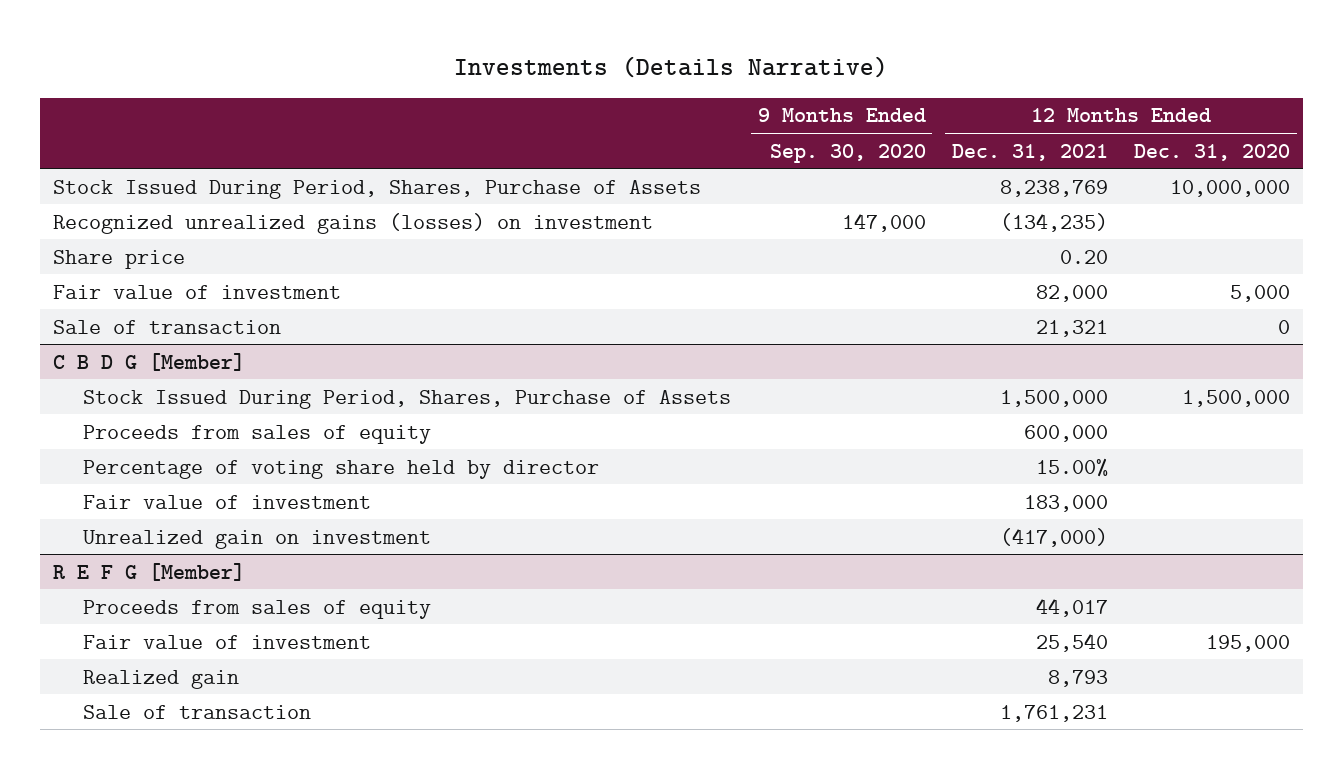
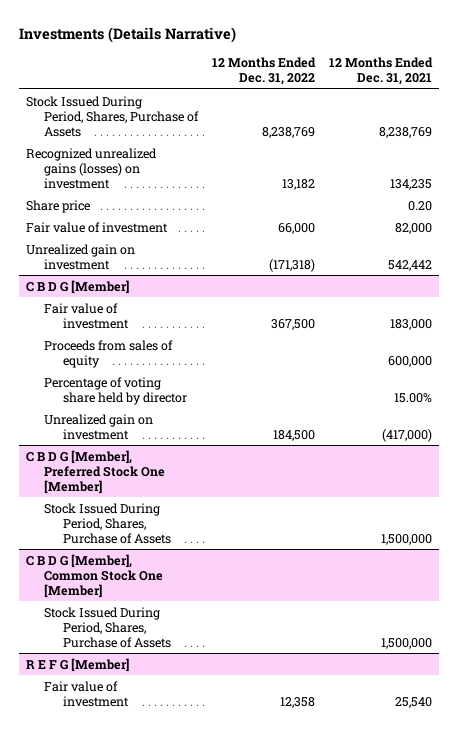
- | 9 Months Ended Sep. 30, 2020 | 12 Months Ended Dec. 31, 2021 | 12 Months Ended Dec. 31, 2020
+ | 12 Months Ended Dec. 31, 2022 | 12 Months Ended Dec. 31, 2021
- Recognized unrealized gains (losses) on investment | 147,000 | (134,235) |
+ Recognized unrealized gains (losses) on investment | 13,182 | 134,235
- Sale of transaction | | 21,321 | 0
+ Unrealized gain on investment | (171,318) | 542,442
@ C B D G [Member]
- Stock Issued During Period, Shares, Purchase of Assets | | 1,500,000 | 1,500,000
moved up: Fair value of investment | 367,500 | 183,000
+ C B D G [Member], Preferred Stock One [Member]
+ Stock Issued During Period, Shares, Purchase of Assets | | 1,500,000
+ C B D G [Member], Common Stock One [Member]
+ Stock Issued During Period, Shares, Purchase of Assets | | 1,500,000
@ R E F G [Member]
- Proceeds from sales of equity | | 44,017 |
- Realized gain | | 8,793 |
- Sale of transaction | | 1,761,231 |

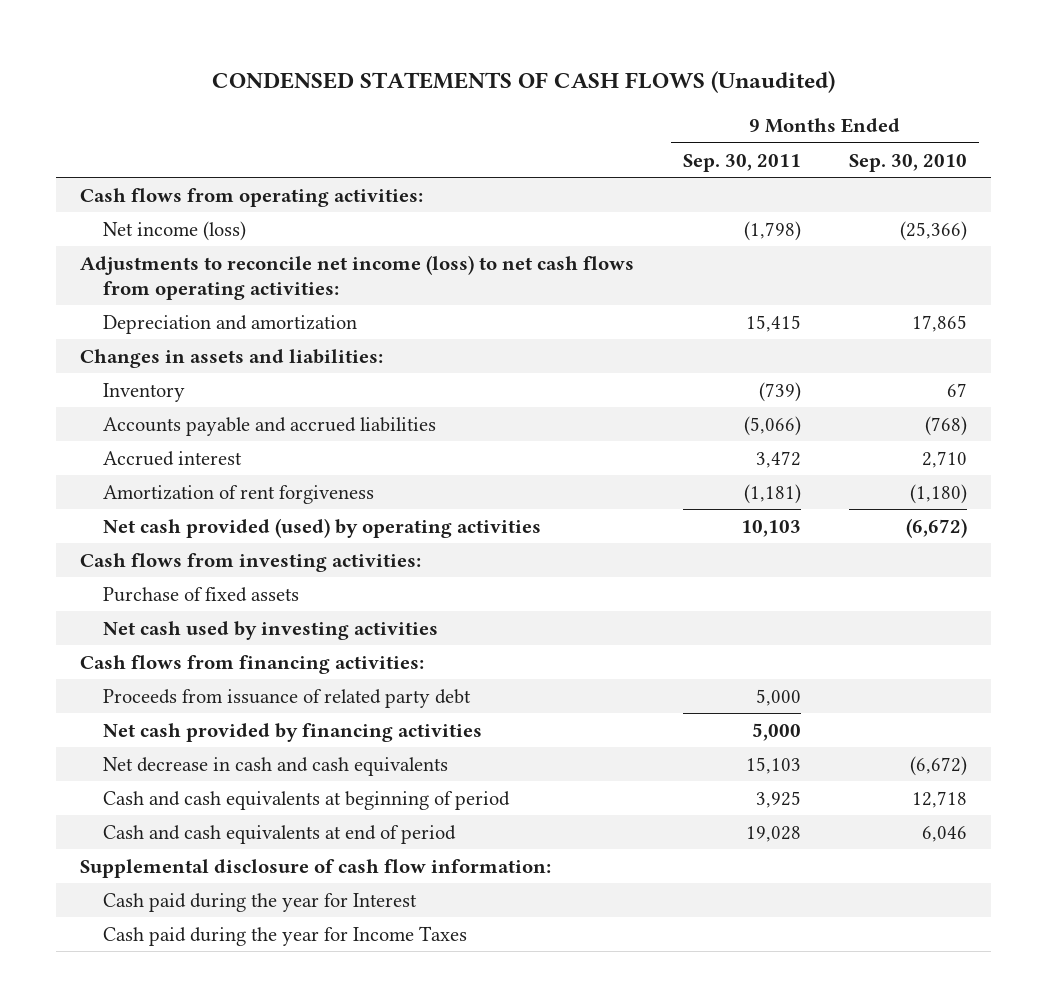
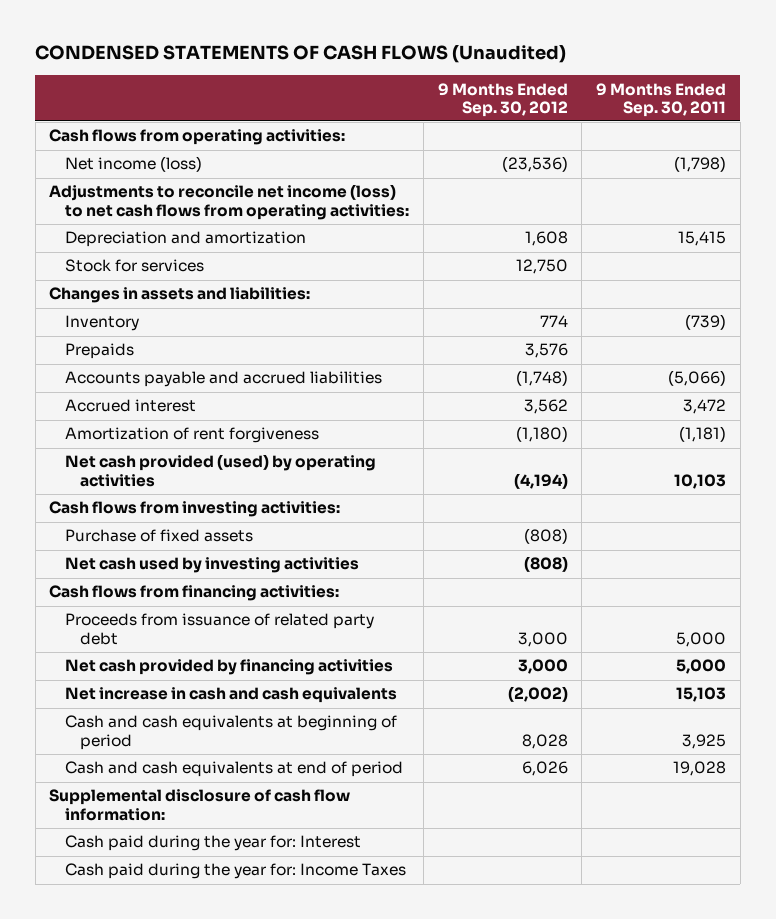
- | 9 Months Ended Sep. 30, 2011 | 9 Months Ended Sep. 30, 2010
+ | 9 Months Ended Sep. 30, 2012 | 9 Months Ended Sep. 30, 2011
+ Stock for services | 12,750 |
+ Prepaids | 3,576 |
- Net decrease in cash and cash equivalents | 15,103 | (6,672)
+ Net increase in cash and cash equivalents | (2,002) | 15,103
- Cash paid during the year for Interest
- Cash paid during the year for Income Taxes
+ Cash paid during the year for: Interest
+ Cash paid during the year for: Income Taxes

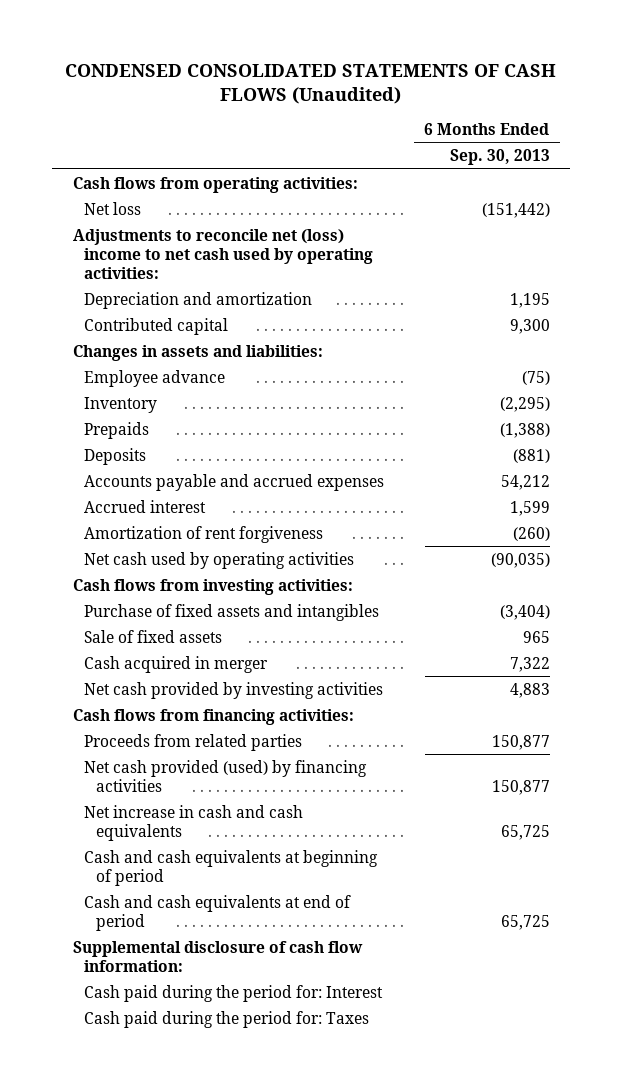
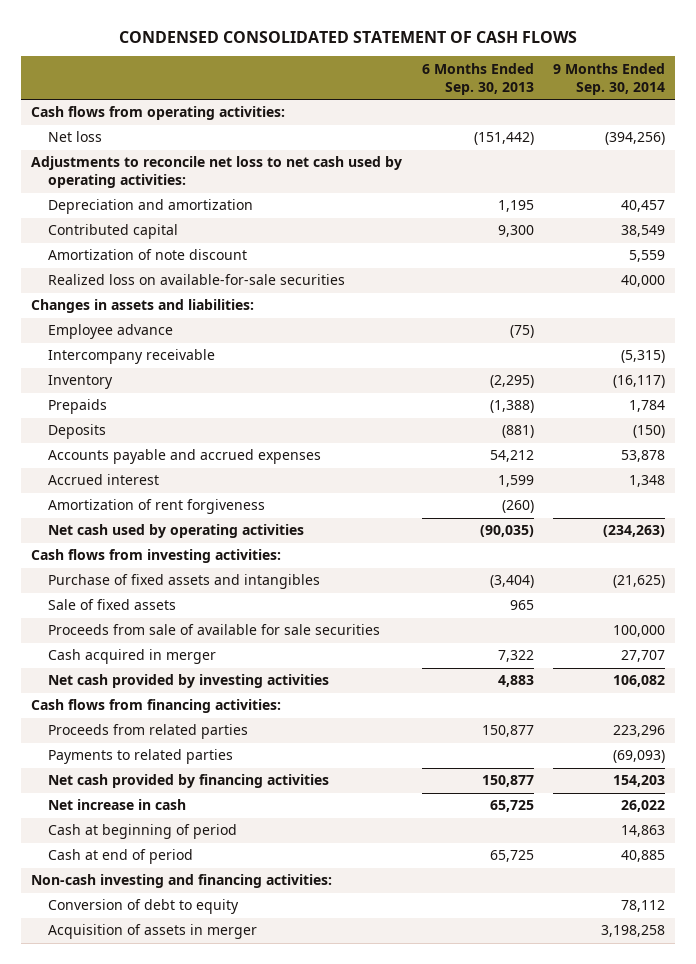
- CONDENSED CONSOLIDATED STATEMENTS OF CASH FLOWS (Unaudited)
+ CONDENSED CONSOLIDATED STATEMENT OF CASH FLOWS
- | 6 Months Ended Sep. 30, 2013
+ | 6 Months Ended Sep. 30, 2013 | 9 Months Ended Sep. 30, 2014
- Adjustments to reconcile net (loss) income to net cash used by operating activities:
+ Adjustments to reconcile net loss to net cash used by operating activities:
+ Amortization of note discount | | 5,559
+ Realized loss on available-for-sale securities | | 40,000
+ Intercompany receivable | | (5,315)
+ Proceeds from sale of available for sale securities | | 100,000
- Net cash provided (used) by financing activities | 150,877
- Net increase in cash and cash equivalents | 65,725
- Cash and cash equivalents at beginning of period
- Cash and cash equivalents at end of period | 65,725
- Supplemental disclosure of cash flow information:
- Cash paid during the period for: Interest
- Cash paid during the period for: Taxes
+ Payments to related parties | | (69,093)
+ Net cash provided by financing activities | 150,877 | 154,203
+ Net increase in cash | 65,725 | 26,022
+ Cash at beginning of period | | 14,863
+ Cash at end of period | 65,725 | 40,885
+ Non-cash investing and financing activities:
+ Conversion of debt to equity | | 78,112
+ Acquisition of assets in merger | | 3,198,258

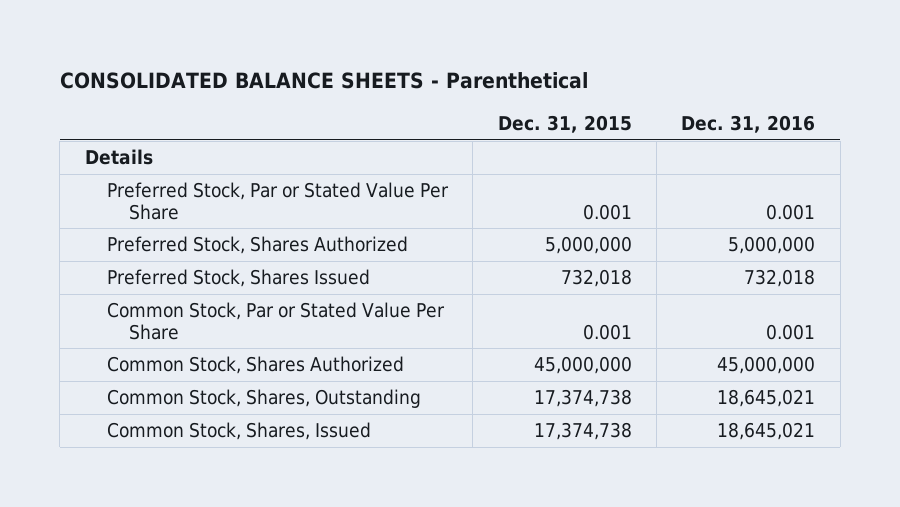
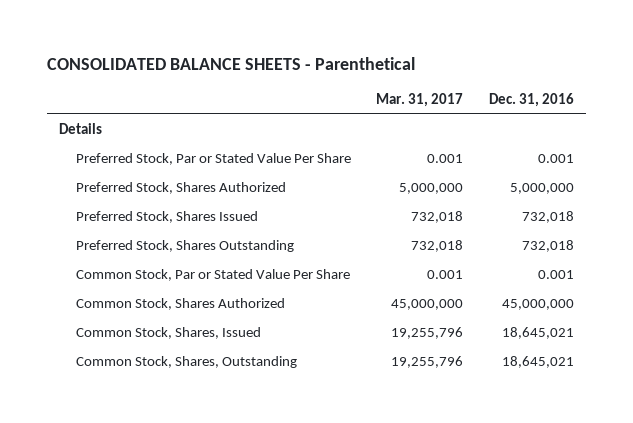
- | Dec. 31, 2015 | Dec. 31, 2016
+ | Mar. 31, 2017 | Dec. 31, 2016
+ Preferred Stock, Shares Outstanding | 732,018 | 732,018
moved down: Common Stock, Shares, Outstanding | 19,255,796 | 18,645,021

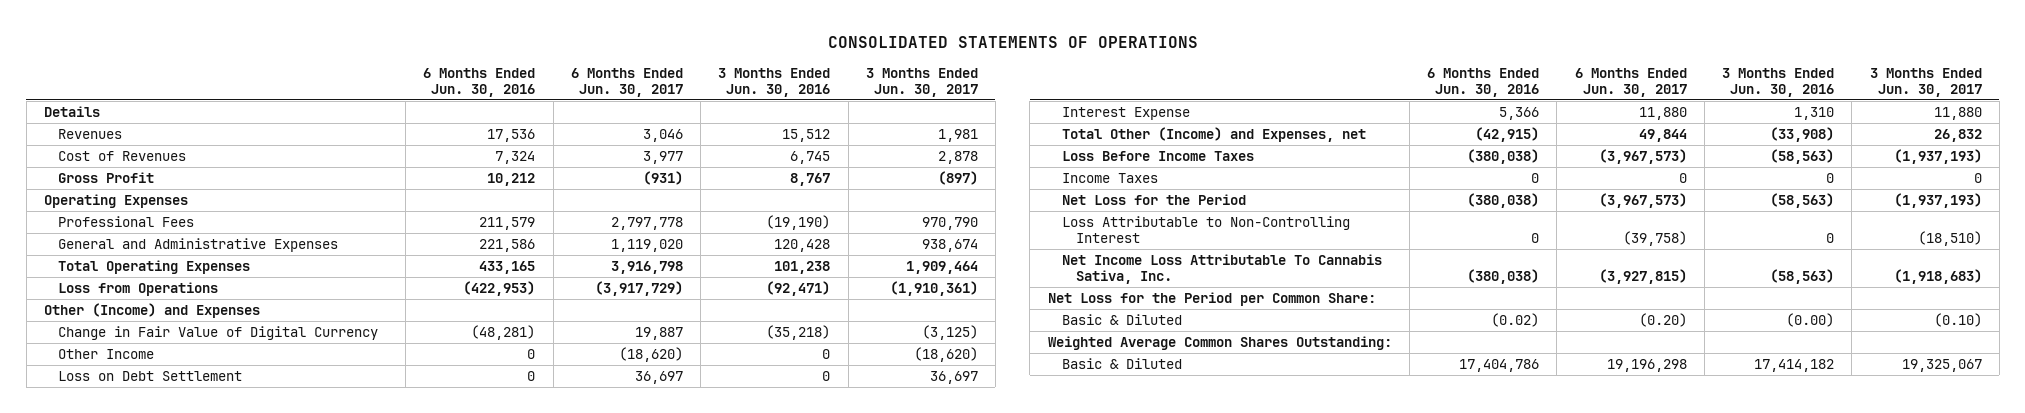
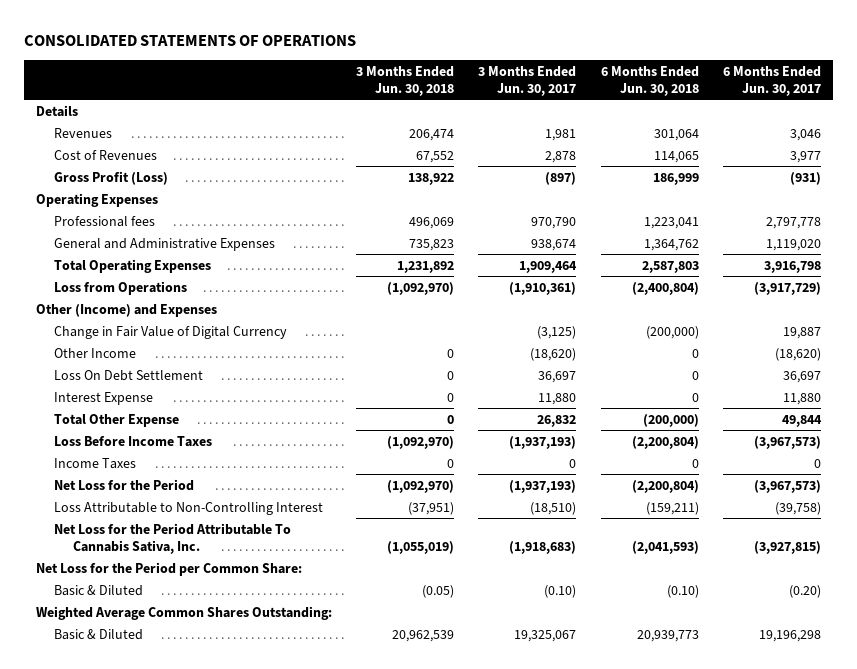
- | 6 Months Ended Jun. 30, 2016 | 6 Months Ended Jun. 30, 2017 | 3 Months Ended Jun. 30, 2016 | 3 Months Ended Jun. 30, 2017
+ | 3 Months Ended Jun. 30, 2018 | 3 Months Ended Jun. 30, 2017 | 6 Months Ended Jun. 30, 2018 | 6 Months Ended Jun. 30, 2017
- Gross Profit | 10,212 | (931) | 8,767 | (897)
+ Gross Profit (Loss) | 138,922 | (897) | 186,999 | (931)
- Professional Fees | 211,579 | 2,797,778 | (19,190) | 970,790
+ Professional fees | 496,069 | 970,790 | 1,223,041 | 2,797,778
- Loss on Debt Settlement | 0 | 36,697 | 0 | 36,697
+ Loss On Debt Settlement | 0 | 36,697 | 0 | 36,697
- Total Other (Income) and Expenses, net | (42,915) | 49,844 | (33,908) | 26,832
+ Total Other Expense | 0 | 26,832 | (200,000) | 49,844
- Net Income Loss Attributable To Cannabis Sativa, Inc. | (380,038) | (3,927,815) | (58,563) | (1,918,683)
+ Net Loss for the Period Attributable To Cannabis Sativa, Inc. | (1,055,019) | (1,918,683) | (2,041,593) | (3,927,815)

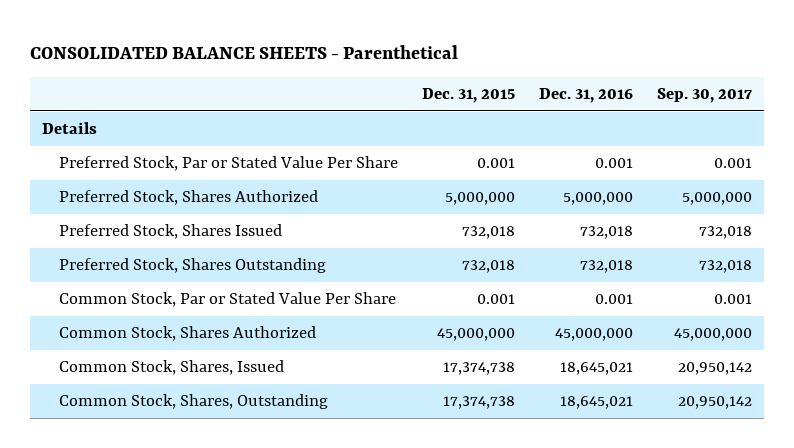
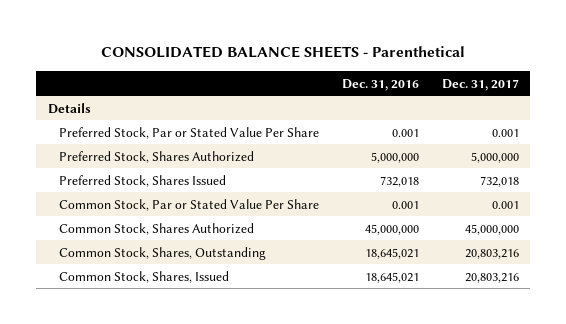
- | Dec. 31, 2015 | Dec. 31, 2016 | Sep. 30, 2017
+ | Dec. 31, 2016 | Dec. 31, 2017
- Preferred Stock, Shares Outstanding | 732,018 | 732,018 | 732,018
moved down: Common Stock, Shares, Issued | 18,645,021 | 20,803,216

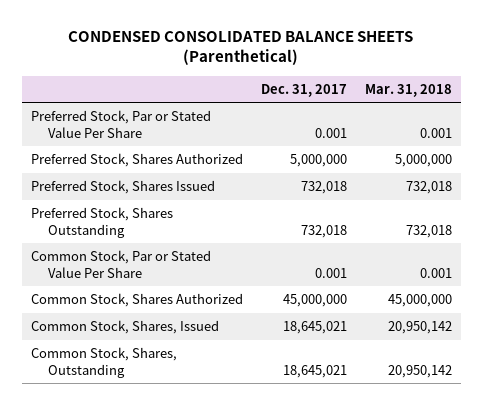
- CONSOLIDATED BALANCE SHEETS - Parenthetical
+ CONDENSED CONSOLIDATED BALANCE SHEETS (Parenthetical)
- | Dec. 31, 2016 | Dec. 31, 2017
+ | Dec. 31, 2017 | Mar. 31, 2018
- Details
+ Preferred Stock, Shares Outstanding | 732,018 | 732,018
- Common Stock, Shares, Outstanding | 18,645,021 | 20,803,216
- Common Stock, Shares, Issued | 18,645,021 | 20,803,216
+ Common Stock, Shares, Issued | 18,645,021 | 20,950,142
+ Common Stock, Shares, Outstanding | 18,645,021 | 20,950,142

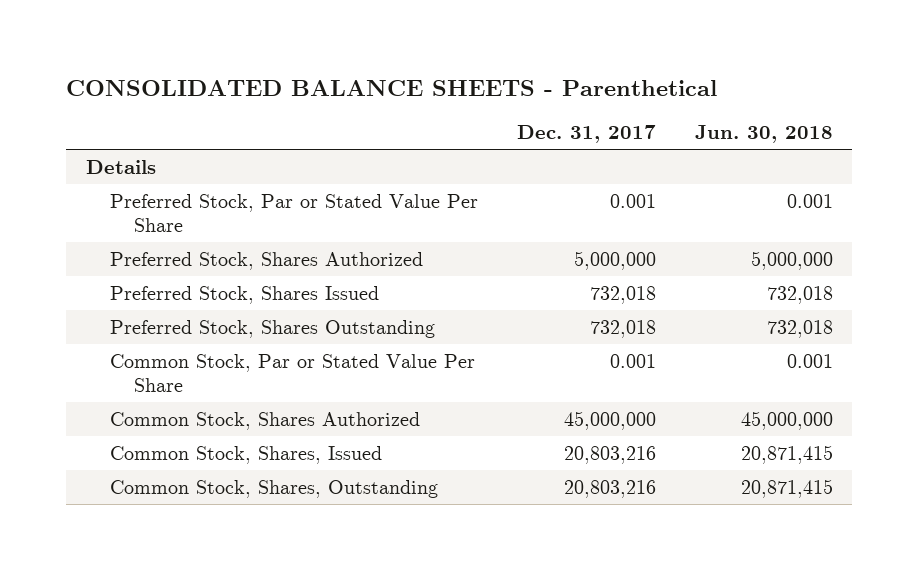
- CONDENSED CONSOLIDATED BALANCE SHEETS (Parenthetical)
+ CONSOLIDATED BALANCE SHEETS - Parenthetical
- | Dec. 31, 2017 | Mar. 31, 2018
+ | Dec. 31, 2017 | Jun. 30, 2018
+ Details
- Common Stock, Shares, Issued | 18,645,021 | 20,950,142
- Common Stock, Shares, Outstanding | 18,645,021 | 20,950,142
+ Common Stock, Shares, Issued | 20,803,216 | 20,871,415
+ Common Stock, Shares, Outstanding | 20,803,216 | 20,871,415

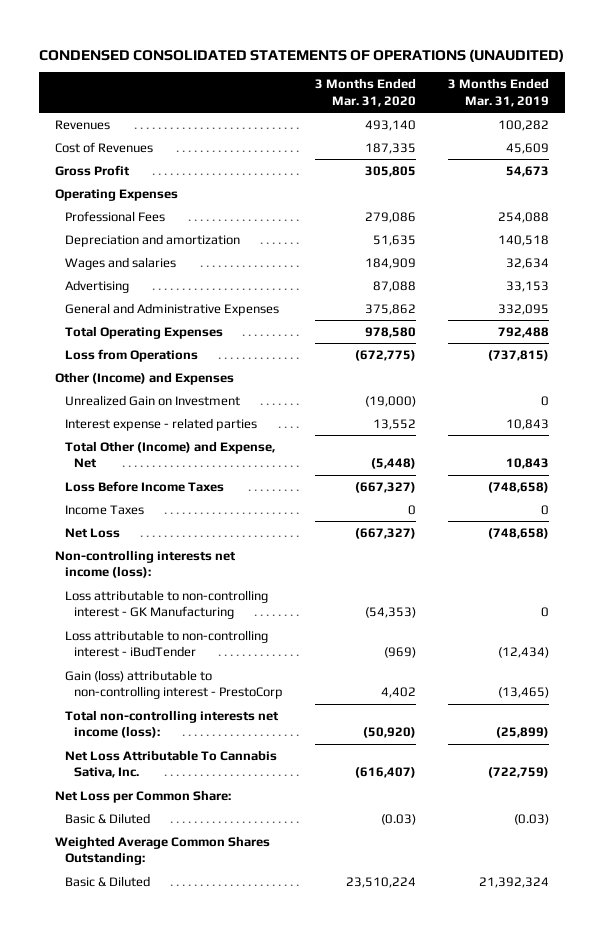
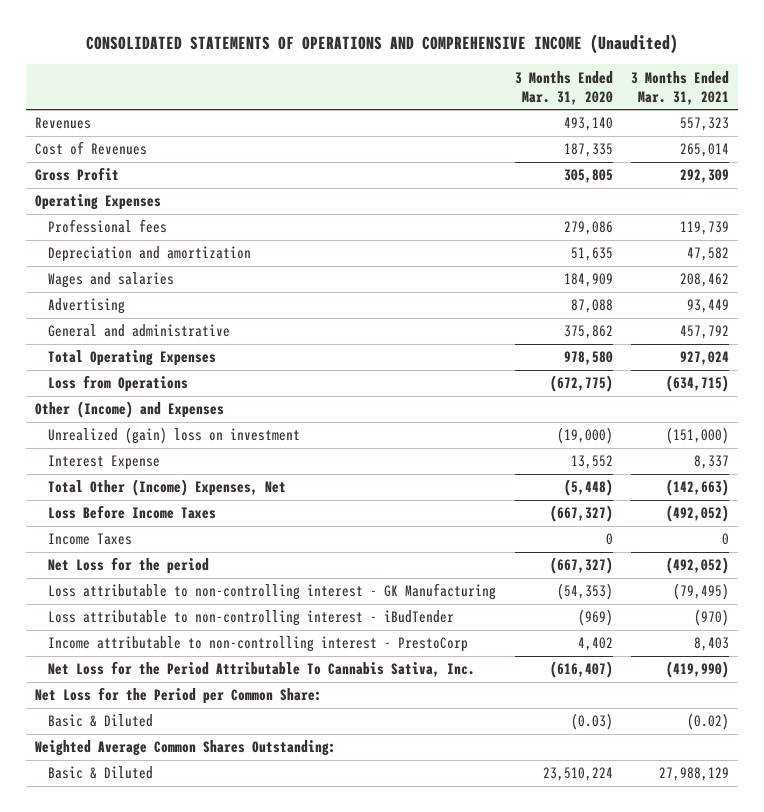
- CONDENSED CONSOLIDATED STATEMENTS OF OPERATIONS (UNAUDITED)
+ CONSOLIDATED STATEMENTS OF OPERATIONS AND COMPREHENSIVE INCOME (Unaudited)
- | 3 Months Ended Mar. 31, 2020 | 3 Months Ended Mar. 31, 2019
+ | 3 Months Ended Mar. 31, 2020 | 3 Months Ended Mar. 31, 2021
- Professional Fees | 279,086 | 254,088
+ Professional fees | 279,086 | 119,739
- General and Administrative Expenses | 375,862 | 332,095
+ General and administrative | 375,862 | 457,792
- Unrealized Gain on Investment | (19,000) | 0
- Interest expense - related parties | 13,552 | 10,843
- Total Other (Income) and Expense, Net | (5,448) | 10,843
+ Unrealized (gain) loss on investment | (19,000) | (151,000)
+ Interest Expense | 13,552 | 8,337
+ Total Other (Income) Expenses, Net | (5,448) | (142,663)
- Net Loss | (667,327) | (748,658)
- Non-controlling interests net income (loss):
+ Net Loss for the period | (667,327) | (492,052)
- Gain (loss) attributable to non-controlling interest - PrestoCorp | 4,402 | (13,465)
- Total non-controlling interests net income (loss): | (50,920) | (25,899)
- Net Loss Attributable To Cannabis Sativa, Inc. | (616,407) | (722,759)
- Net Loss per Common Share:
+ Income attributable to non-controlling interest - PrestoCorp | 4,402 | 8,403
+ Net Loss for the Period Attributable To Cannabis Sativa, Inc. | (616,407) | (419,990)
+ Net Loss for the Period per Common Share:

